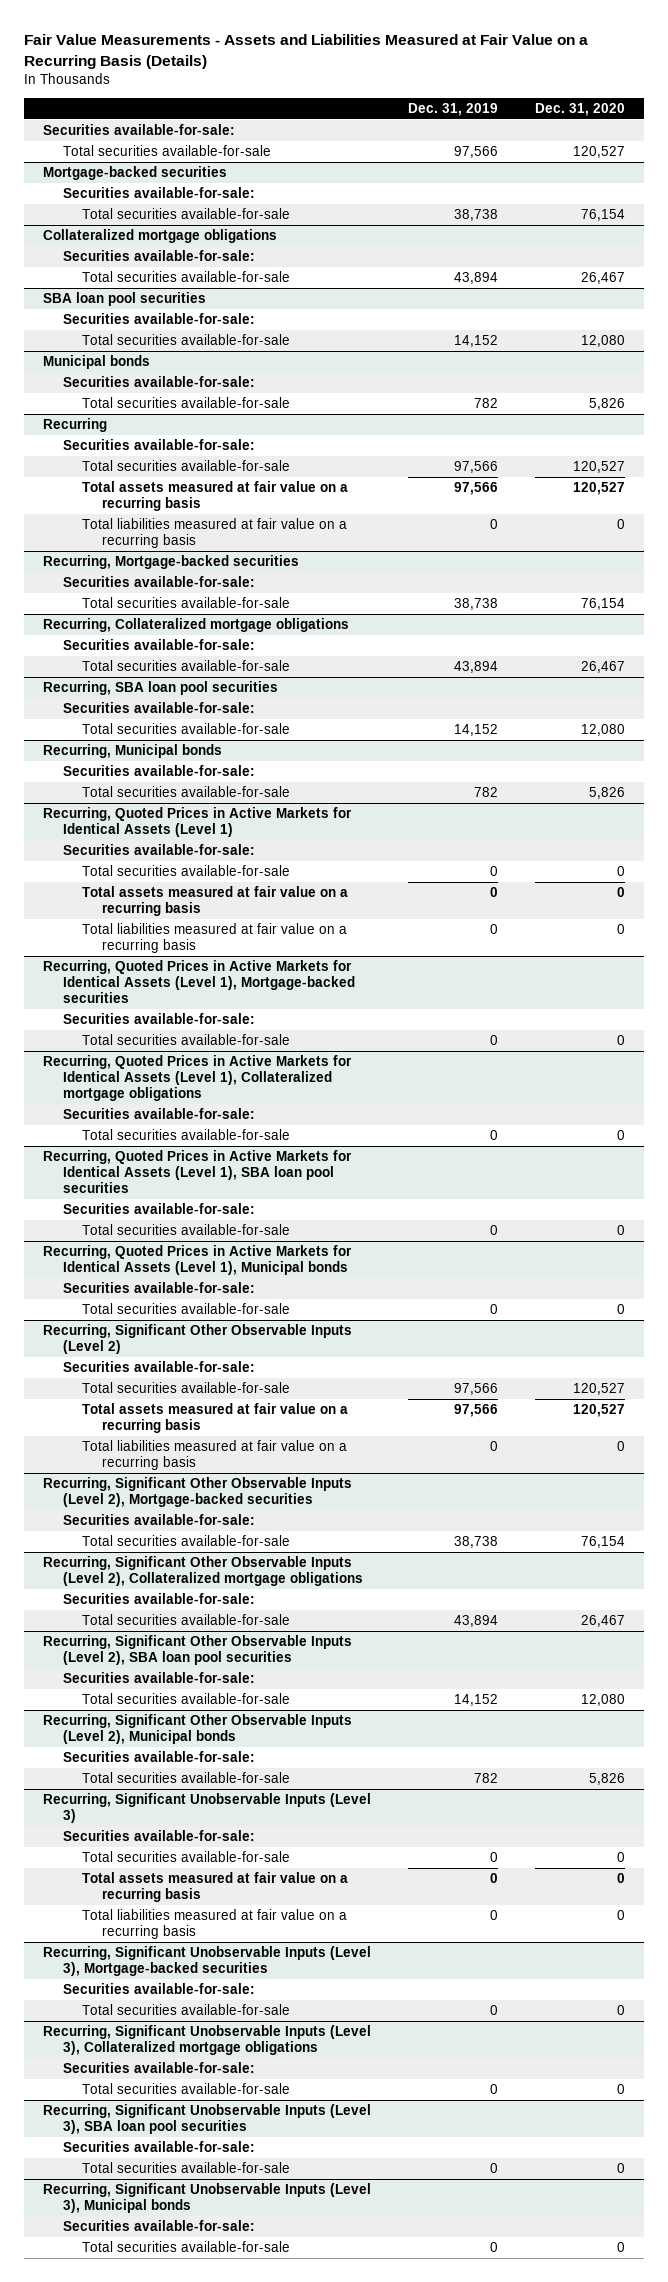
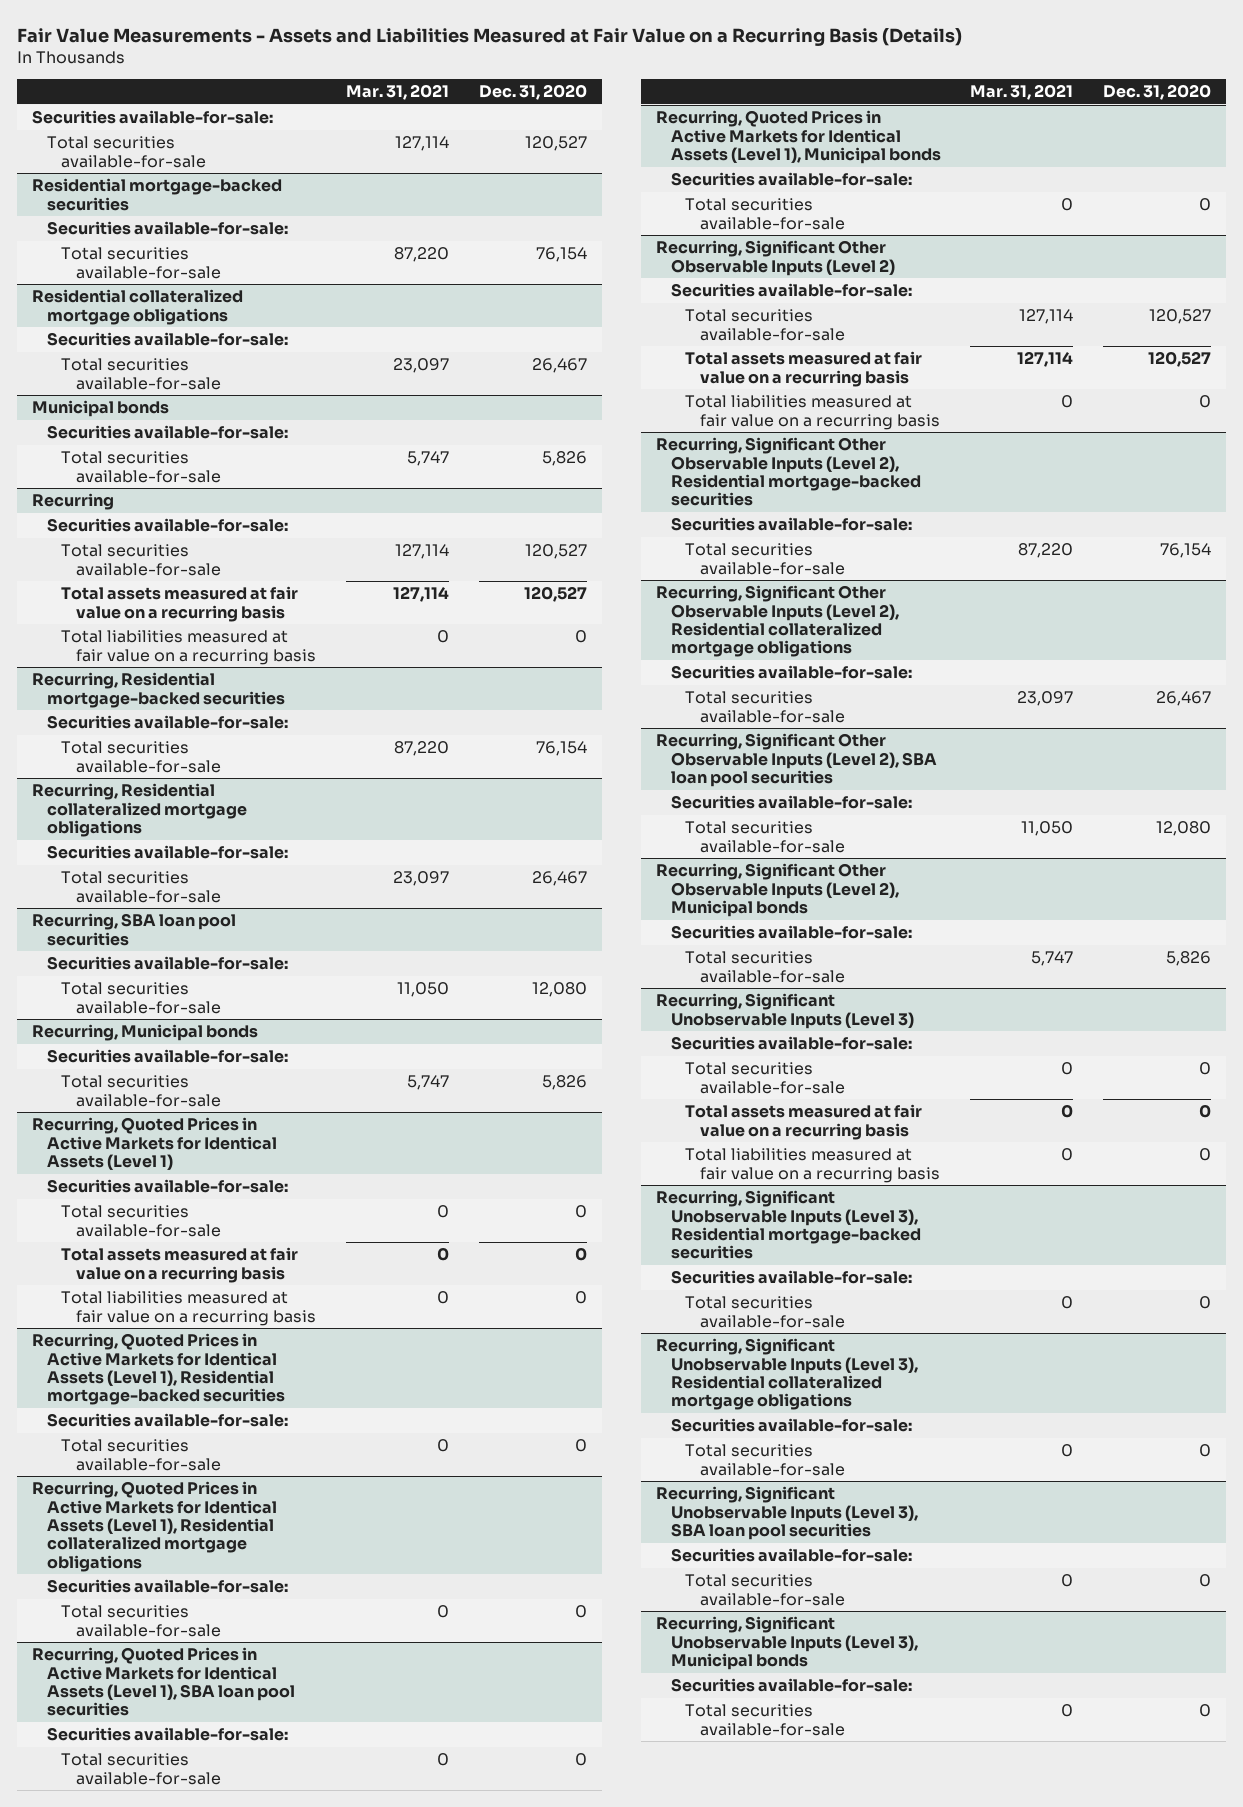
- | Dec. 31, 2019 | Dec. 31, 2020
+ | Mar. 31, 2021 | Dec. 31, 2020
- Mortgage-backed securities
+ Residential mortgage-backed securities
- Collateralized mortgage obligations
+ Residential collateralized mortgage obligations
- SBA loan pool securities
- Securities available-for-sale:
- Total securities available-for-sale | 14,152 | 12,080
- Recurring, Mortgage-backed securities
+ Recurring, Residential mortgage-backed securities
- Recurring, Collateralized mortgage obligations
+ Recurring, Residential collateralized mortgage obligations
- Recurring, Quoted Prices in Active Markets for Identical Assets (Level 1), Mortgage-backed securities
+ Recurring, Quoted Prices in Active Markets for Identical Assets (Level 1), Residential mortgage-backed securities
- Recurring, Quoted Prices in Active Markets for Identical Assets (Level 1), Collateralized mortgage obligations
+ Recurring, Quoted Prices in Active Markets for Identical Assets (Level 1), Residential collateralized mortgage obligations
- Recurring, Significant Other Observable Inputs (Level 2), Mortgage-backed securities
+ Recurring, Significant Other Observable Inputs (Level 2), Residential mortgage-backed securities
- Recurring, Significant Other Observable Inputs (Level 2), Collateralized mortgage obligations
+ Recurring, Significant Other Observable Inputs (Level 2), Residential collateralized mortgage obligations
- Recurring, Significant Unobservable Inputs (Level 3), Mortgage-backed securities
+ Recurring, Significant Unobservable Inputs (Level 3), Residential mortgage-backed securities
- Recurring, Significant Unobservable Inputs (Level 3), Collateralized mortgage obligations
+ Recurring, Significant Unobservable Inputs (Level 3), Residential collateralized mortgage obligations

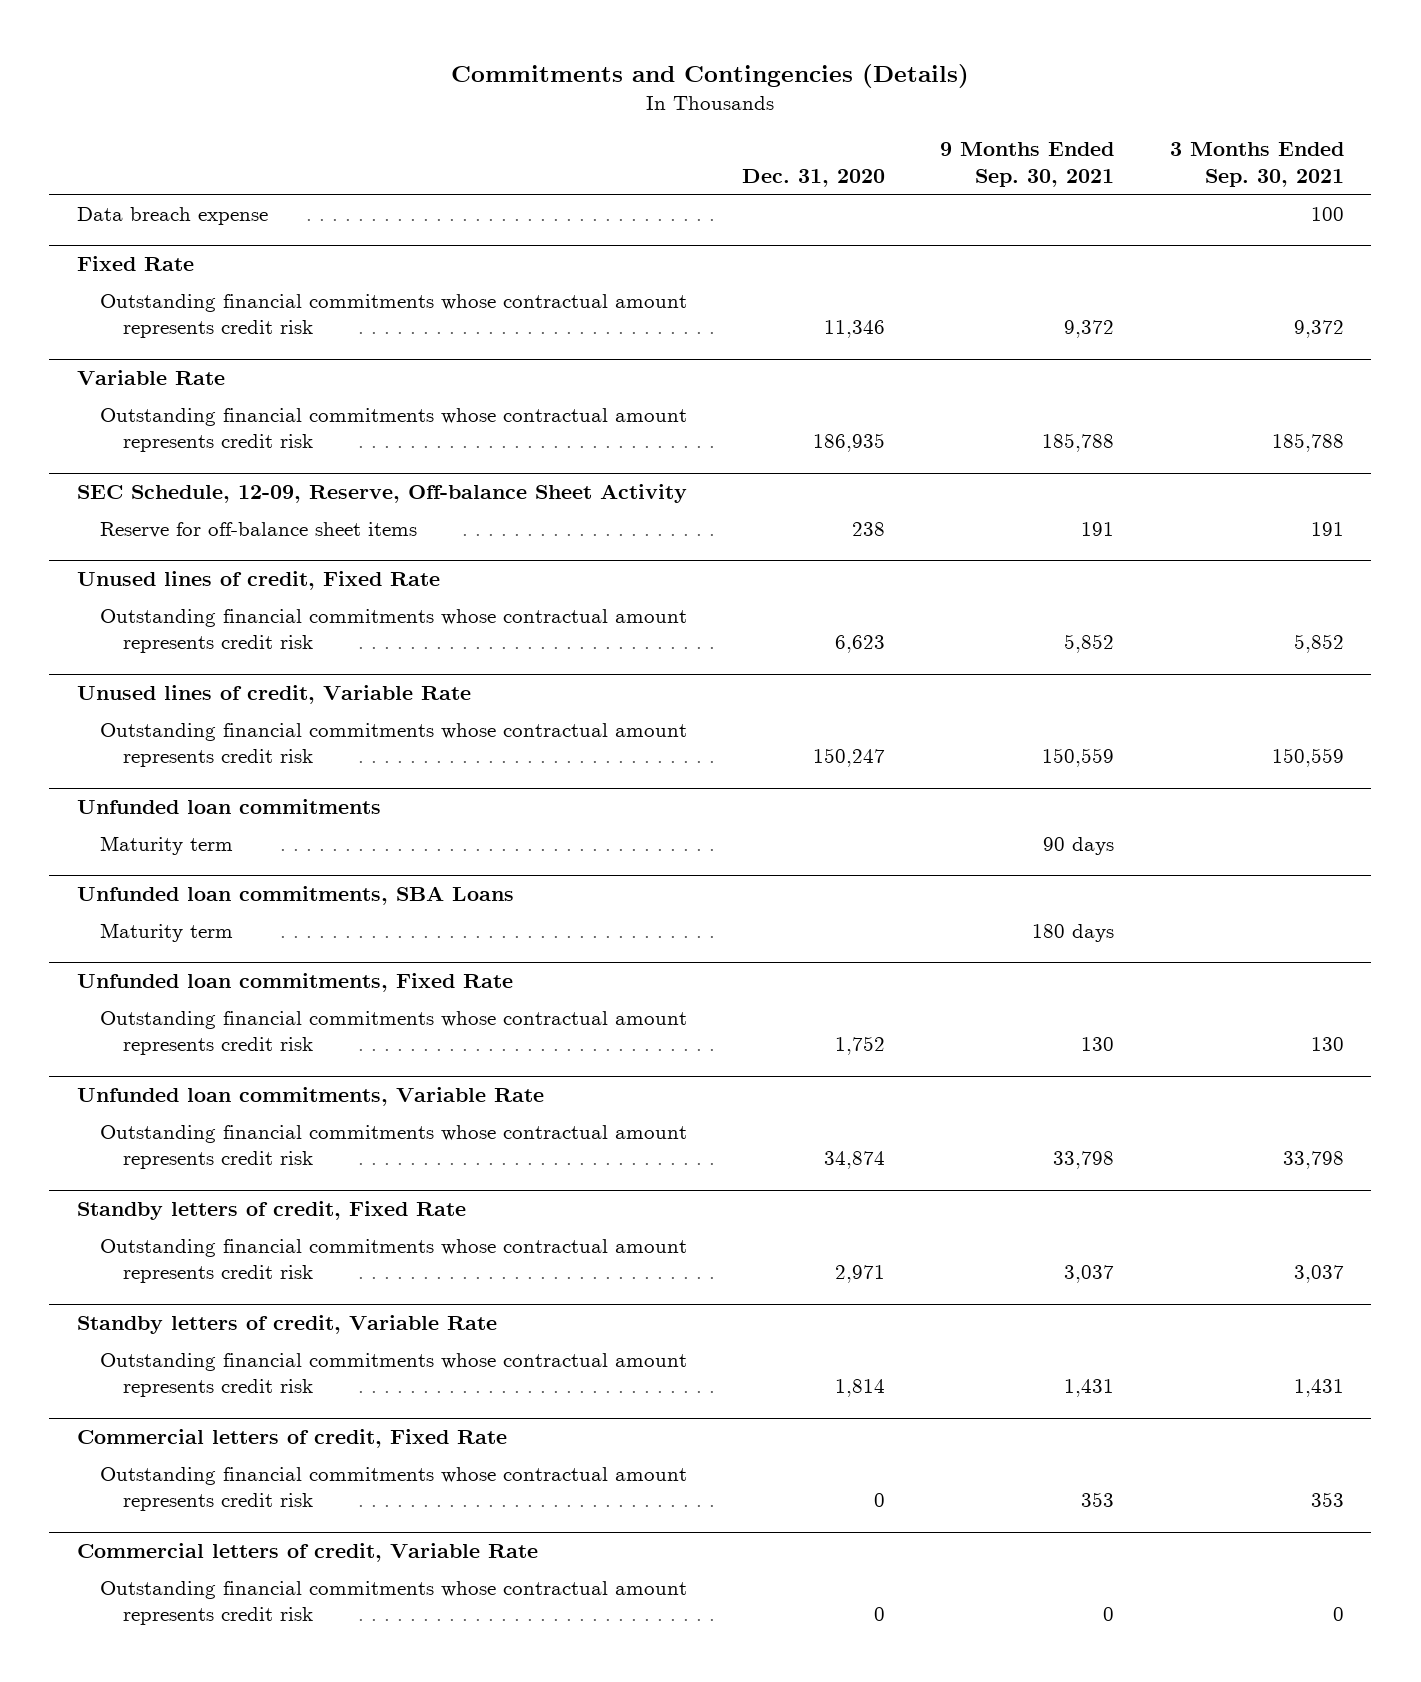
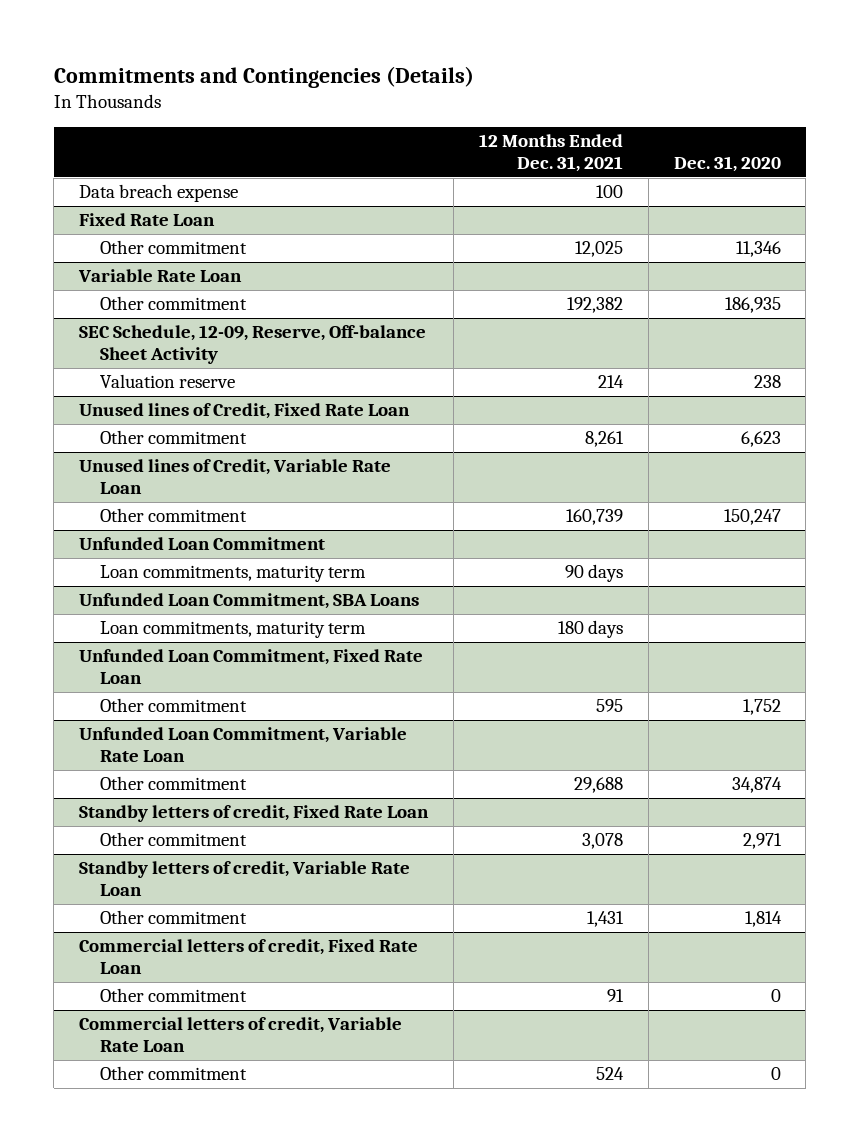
- | Dec. 31, 2020 | 9 Months Ended Sep. 30, 2021 | 3 Months Ended Sep. 30, 2021
+ | 12 Months Ended Dec. 31, 2021 | Dec. 31, 2020
- Fixed Rate
- Outstanding financial commitments whose contractual amount represents credit risk | 11,346 | 9,372 | 9,372
- Variable Rate
- Outstanding financial commitments whose contractual amount represents credit risk | 186,935 | 185,788 | 185,788
+ Fixed Rate Loan
+ Other commitment | 12,025 | 11,346
+ Variable Rate Loan
+ Other commitment | 192,382 | 186,935
@ SEC Schedule, 12-09, Reserve, Off-balance Sheet Activity
- Reserve for off-balance sheet items | 238 | 191 | 191
- Unused lines of credit, Fixed Rate
- Outstanding financial commitments whose contractual amount represents credit risk | 6,623 | 5,852 | 5,852
- Unused lines of credit, Variable Rate
- Outstanding financial commitments whose contractual amount represents credit risk | 150,247 | 150,559 | 150,559
- Unfunded loan commitments
- Maturity term | | 90 days |
- Unfunded loan commitments, SBA Loans
- Maturity term | | 180 days |
- Unfunded loan commitments, Fixed Rate
- Outstanding financial commitments whose contractual amount represents credit risk | 1,752 | 130 | 130
- Unfunded loan commitments, Variable Rate
- Outstanding financial commitments whose contractual amount represents credit risk | 34,874 | 33,798 | 33,798
- Standby letters of credit, Fixed Rate
- Outstanding financial commitments whose contractual amount represents credit risk | 2,971 | 3,037 | 3,037
- Standby letters of credit, Variable Rate
- Outstanding financial commitments whose contractual amount represents credit risk | 1,814 | 1,431 | 1,431
- Commercial letters of credit, Fixed Rate
- Outstanding financial commitments whose contractual amount represents credit risk | 0 | 353 | 353
- Commercial letters of credit, Variable Rate
- Outstanding financial commitments whose contractual amount represents credit risk | 0 | 0 | 0
@ SEC Schedule, 12-09, Reserve, Off-balance Sheet Activity
+ Valuation reserve | 214 | 238
+ Unused lines of Credit, Fixed Rate Loan
+ Other commitment | 8,261 | 6,623
+ Unused lines of Credit, Variable Rate Loan
+ Other commitment | 160,739 | 150,247
+ Unfunded Loan Commitment
+ Loan commitments, maturity term | 90 days |
+ Unfunded Loan Commitment, SBA Loans
+ Loan commitments, maturity term | 180 days |
+ Unfunded Loan Commitment, Fixed Rate Loan
+ Other commitment | 595 | 1,752
+ Unfunded Loan Commitment, Variable Rate Loan
+ Other commitment | 29,688 | 34,874
+ Standby letters of credit, Fixed Rate Loan
+ Other commitment | 3,078 | 2,971
+ Standby letters of credit, Variable Rate Loan
+ Other commitment | 1,431 | 1,814
+ Commercial letters of credit, Fixed Rate Loan
+ Other commitment | 91 | 0
+ Commercial letters of credit, Variable Rate Loan
+ Other commitment | 524 | 0

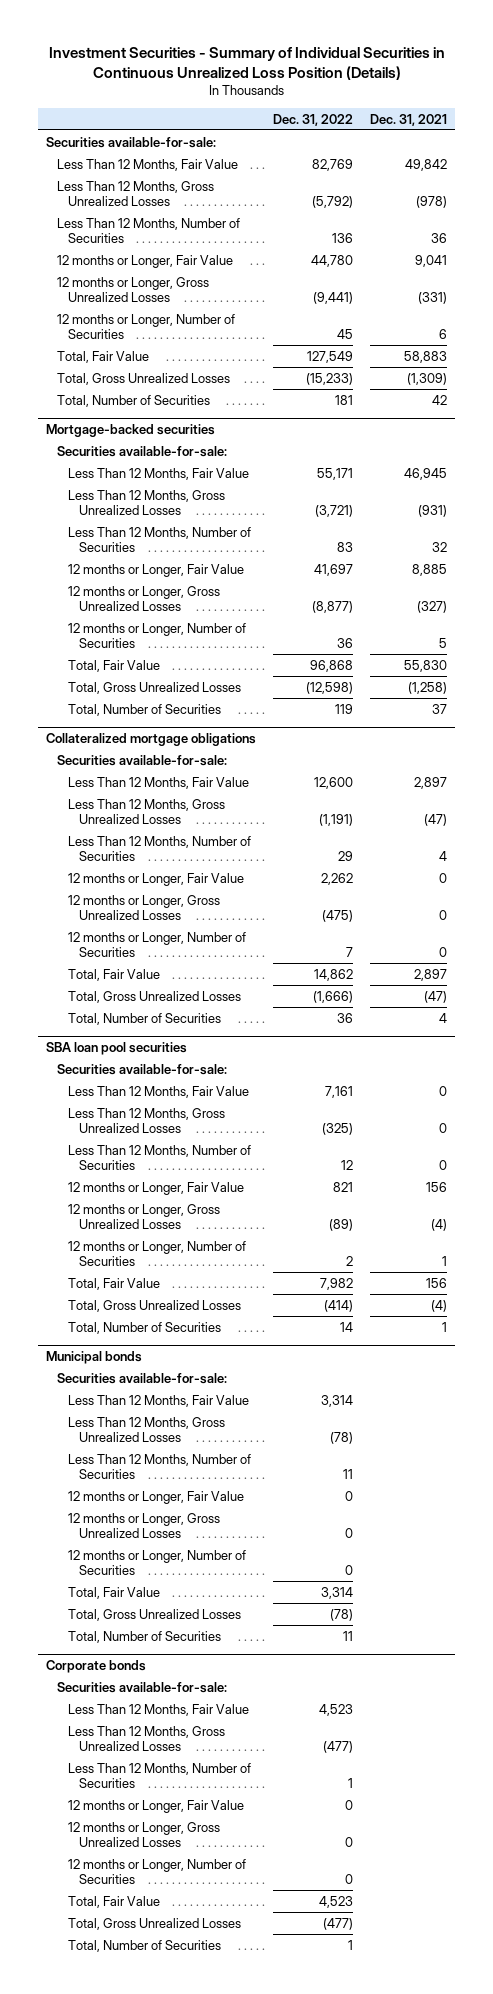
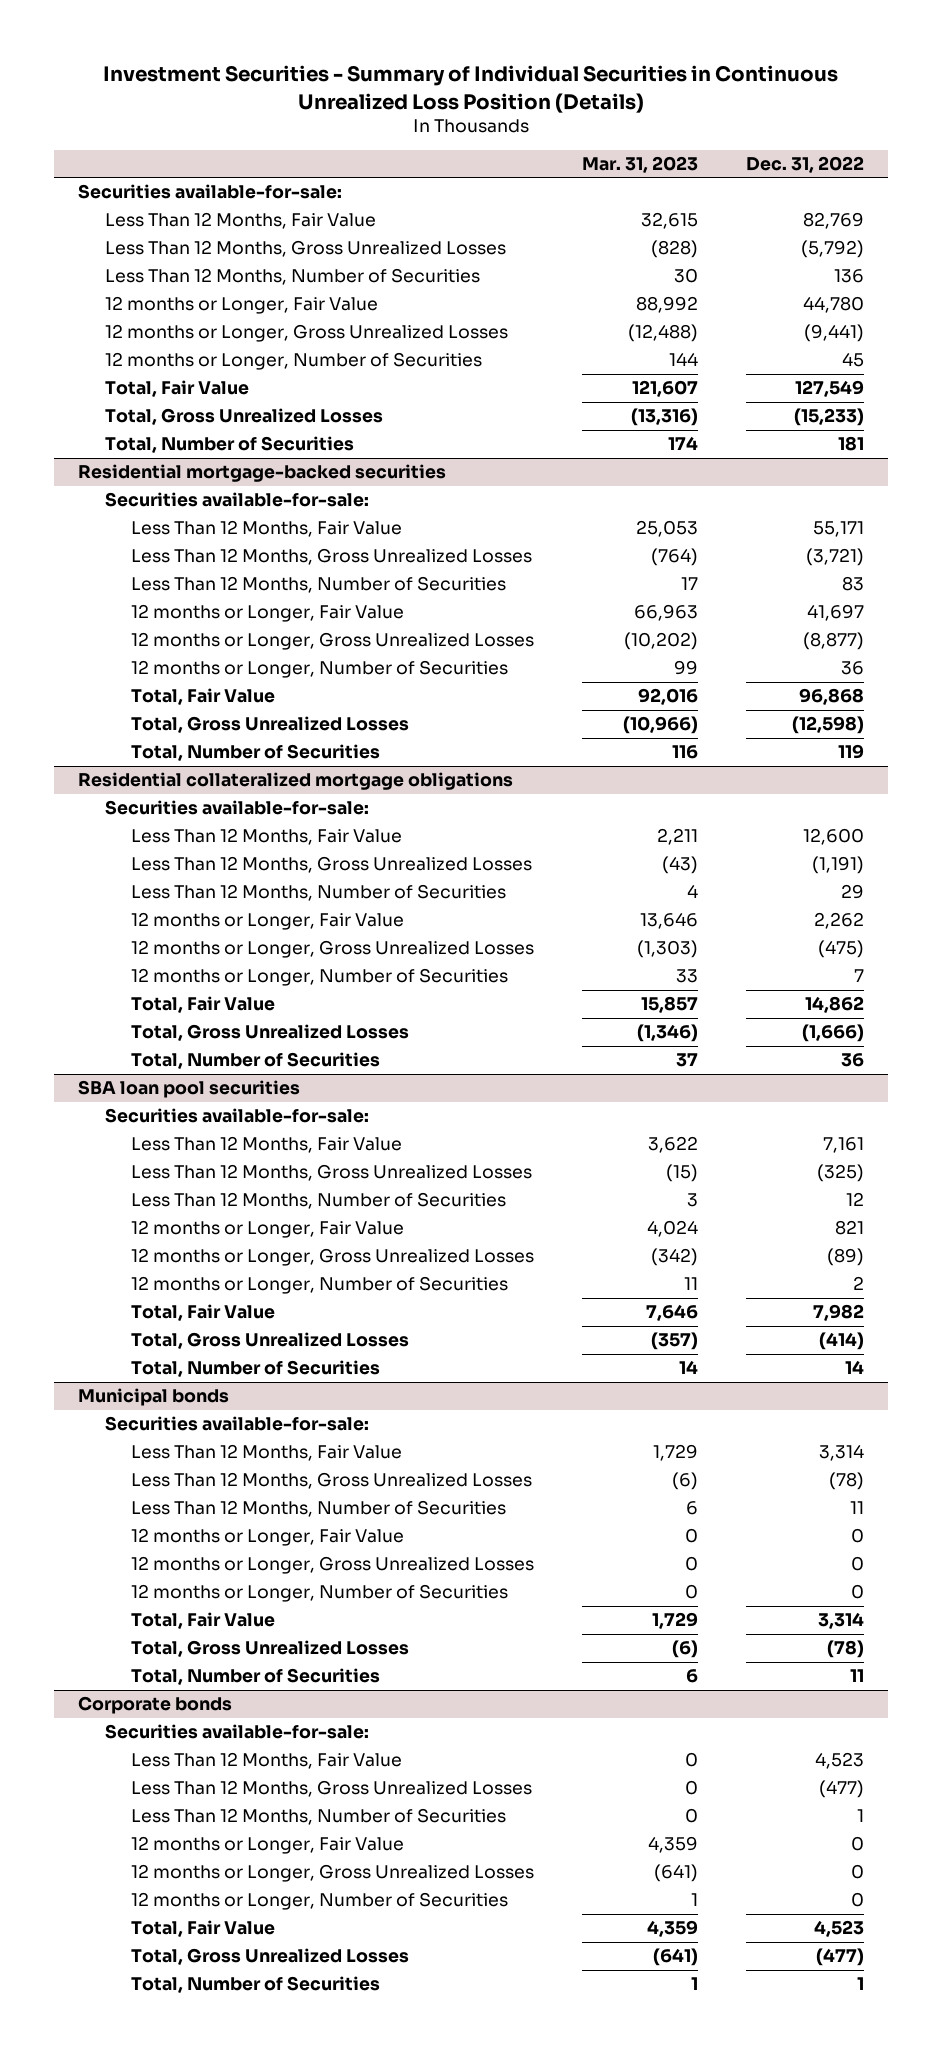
- | Dec. 31, 2022 | Dec. 31, 2021
+ | Mar. 31, 2023 | Dec. 31, 2022
- Mortgage-backed securities
+ Residential mortgage-backed securities
- Collateralized mortgage obligations
+ Residential collateralized mortgage obligations

